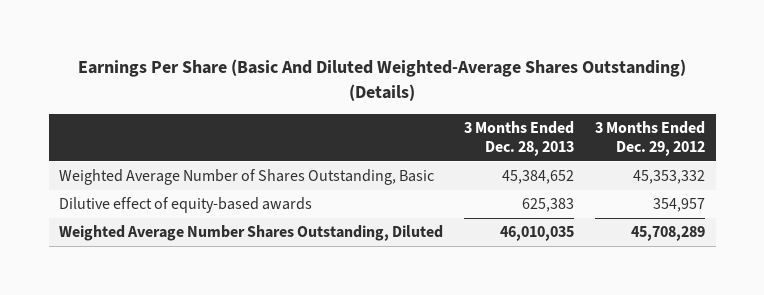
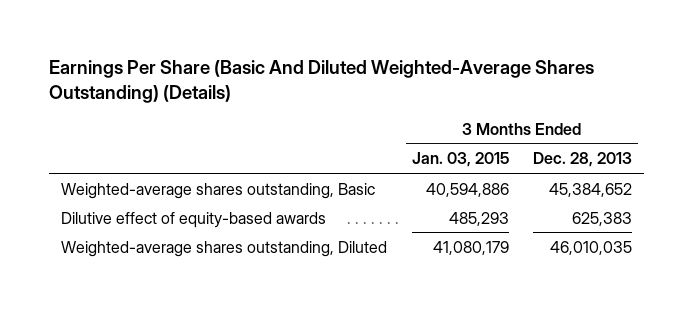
- | 3 Months Ended Dec. 28, 2013 | 3 Months Ended Dec. 29, 2012
+ | 3 Months Ended Jan. 03, 2015 | 3 Months Ended Dec. 28, 2013
- Weighted Average Number of Shares Outstanding, Basic | 45,384,652 | 45,353,332
+ Weighted-average shares outstanding, Basic | 40,594,886 | 45,384,652
- Weighted Average Number Shares Outstanding, Diluted | 46,010,035 | 45,708,289
+ Weighted-average shares outstanding, Diluted | 41,080,179 | 46,010,035

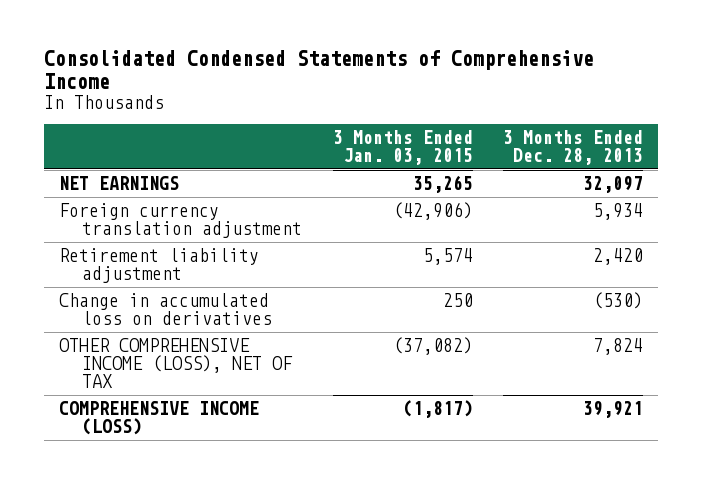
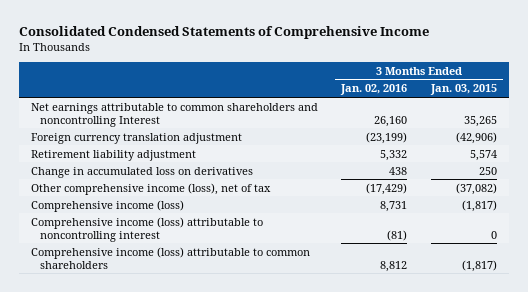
- | 3 Months Ended Jan. 03, 2015 | 3 Months Ended Dec. 28, 2013
+ | 3 Months Ended Jan. 02, 2016 | 3 Months Ended Jan. 03, 2015
- NET EARNINGS | 35,265 | 32,097
+ Net earnings attributable to common shareholders and noncontrolling Interest | 26,160 | 35,265
- OTHER COMPREHENSIVE INCOME (LOSS), NET OF TAX | (37,082) | 7,824
- COMPREHENSIVE INCOME (LOSS) | (1,817) | 39,921
+ Other comprehensive income (loss), net of tax | (17,429) | (37,082)
+ Comprehensive income (loss) | 8,731 | (1,817)
+ Comprehensive income (loss) attributable to noncontrolling interest | (81) | 0
+ Comprehensive income (loss) attributable to common shareholders | 8,812 | (1,817)

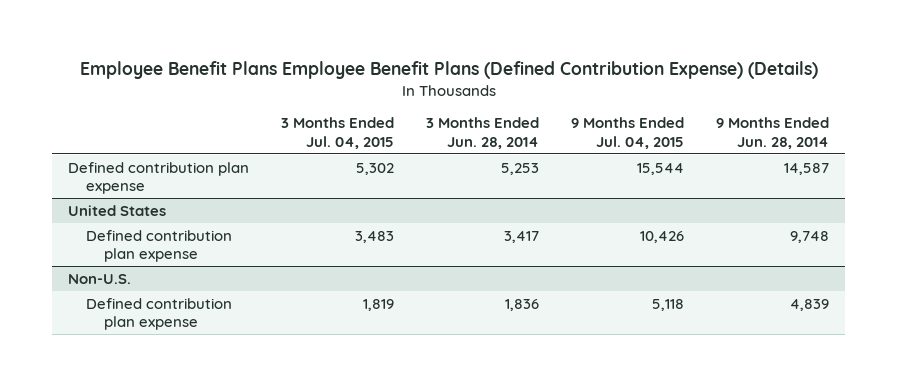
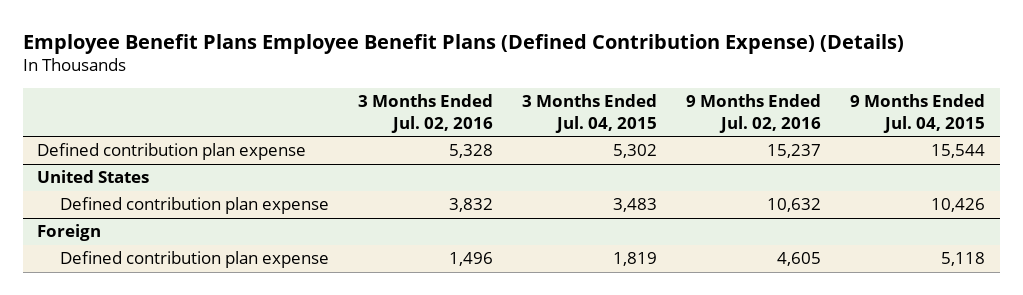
- | 3 Months Ended Jul. 04, 2015 | 3 Months Ended Jun. 28, 2014 | 9 Months Ended Jul. 04, 2015 | 9 Months Ended Jun. 28, 2014
+ | 3 Months Ended Jul. 02, 2016 | 3 Months Ended Jul. 04, 2015 | 9 Months Ended Jul. 02, 2016 | 9 Months Ended Jul. 04, 2015
- Non-U.S.
+ Foreign

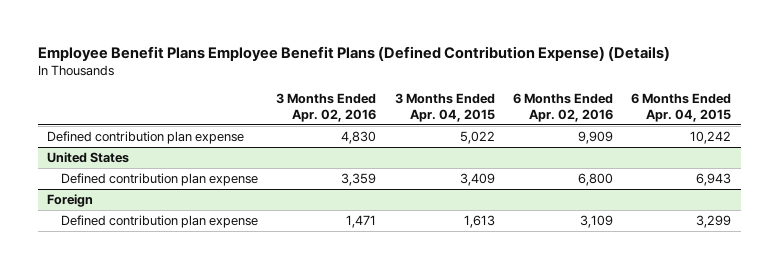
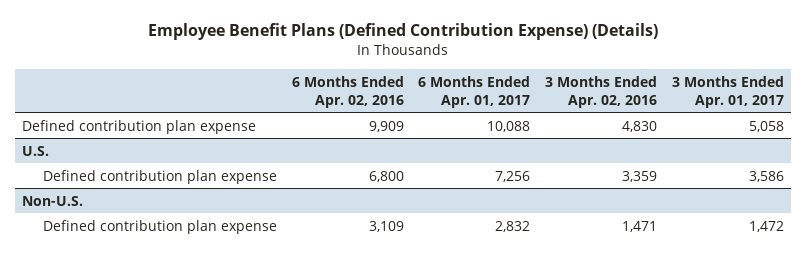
- Employee Benefit Plans Employee Benefit Plans (Defined Contribution Expense) (Details)
+ Employee Benefit Plans (Defined Contribution Expense) (Details)
- | 3 Months Ended Apr. 02, 2016 | 3 Months Ended Apr. 04, 2015 | 6 Months Ended Apr. 02, 2016 | 6 Months Ended Apr. 04, 2015
+ | 6 Months Ended Apr. 02, 2016 | 6 Months Ended Apr. 01, 2017 | 3 Months Ended Apr. 02, 2016 | 3 Months Ended Apr. 01, 2017
- United States
+ U.S.
- Foreign
+ Non-U.S.

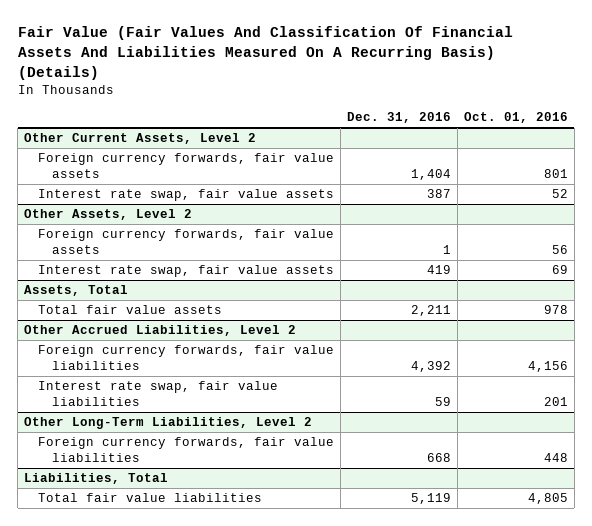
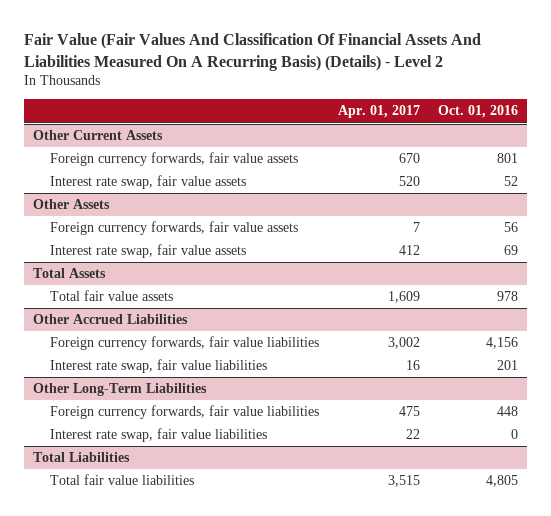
- Fair Value (Fair Values And Classification Of Financial Assets And Liabilities Measured On A Recurring Basis) (Details)
+ Fair Value (Fair Values And Classification Of Financial Assets And Liabilities Measured On A Recurring Basis) (Details) - Level 2
- | Dec. 31, 2016 | Oct. 01, 2016
+ | Apr. 01, 2017 | Oct. 01, 2016
- Other Current Assets, Level 2
+ Other Current Assets
- Other Assets, Level 2
+ Other Assets
- Assets, Total
+ Total Assets
- Other Accrued Liabilities, Level 2
+ Other Accrued Liabilities
- Other Long-Term Liabilities, Level 2
+ Other Long-Term Liabilities
- Liabilities, Total
+ Interest rate swap, fair value liabilities | 22 | 0
+ Total Liabilities

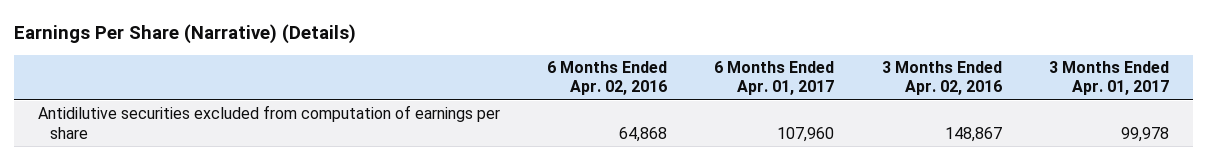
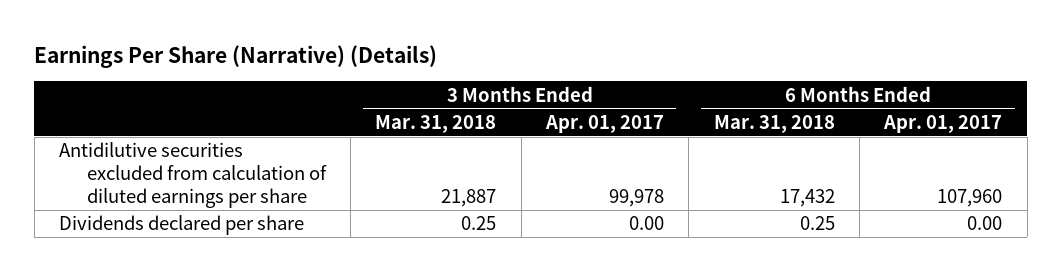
- | 6 Months Ended Apr. 02, 2016 | 6 Months Ended Apr. 01, 2017 | 3 Months Ended Apr. 02, 2016 | 3 Months Ended Apr. 01, 2017
+ | 3 Months Ended Mar. 31, 2018 | 3 Months Ended Apr. 01, 2017 | 6 Months Ended Mar. 31, 2018 | 6 Months Ended Apr. 01, 2017
- Antidilutive securities excluded from computation of earnings per share | 64,868 | 107,960 | 148,867 | 99,978
+ Antidilutive securities excluded from calculation of diluted earnings per share | 21,887 | 99,978 | 17,432 | 107,960
+ Dividends declared per share | 0.25 | 0.00 | 0.25 | 0.00

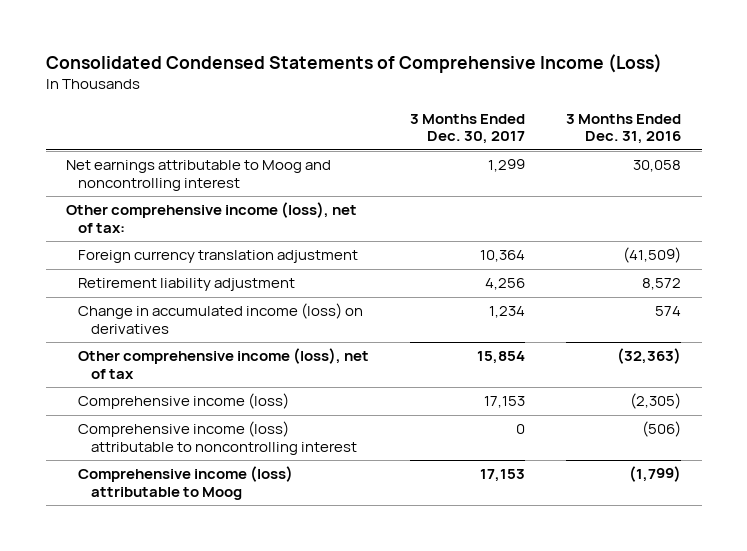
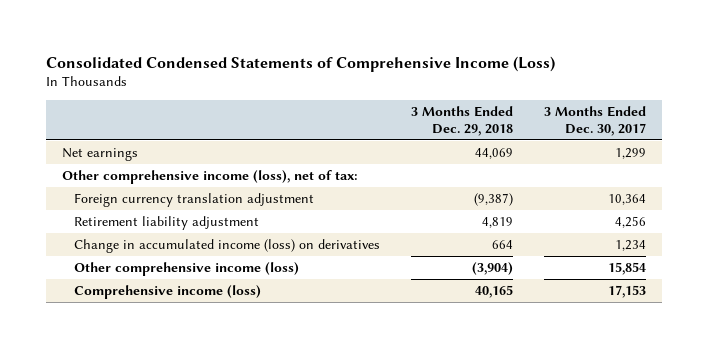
- | 3 Months Ended Dec. 30, 2017 | 3 Months Ended Dec. 31, 2016
+ | 3 Months Ended Dec. 29, 2018 | 3 Months Ended Dec. 30, 2017
- Net earnings attributable to Moog and noncontrolling interest | 1,299 | 30,058
+ Net earnings | 44,069 | 1,299
- Other comprehensive income (loss), net of tax | 15,854 | (32,363)
+ Other comprehensive income (loss) | (3,904) | 15,854
- Comprehensive income (loss) attributable to noncontrolling interest | 0 | (506)
- Comprehensive income (loss) attributable to Moog | 17,153 | (1,799)

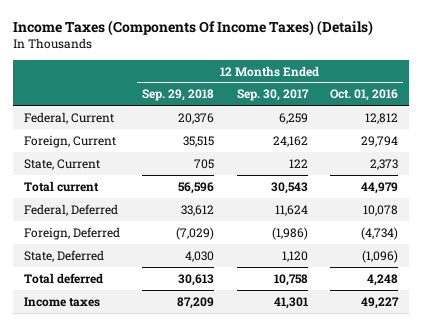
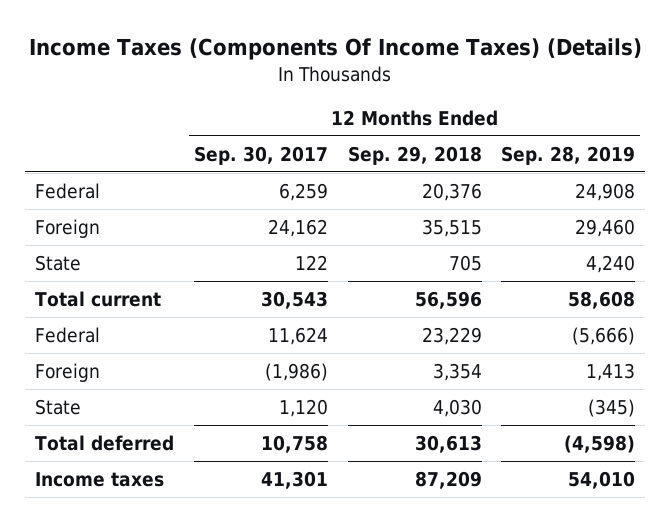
- | 12 Months Ended Sep. 29, 2018 | 12 Months Ended Sep. 30, 2017 | 12 Months Ended Oct. 01, 2016
+ | 12 Months Ended Sep. 30, 2017 | 12 Months Ended Sep. 29, 2018 | 12 Months Ended Sep. 28, 2019
- Federal, Current | 20,376 | 6,259 | 12,812
- Foreign, Current | 35,515 | 24,162 | 29,794
- State, Current | 705 | 122 | 2,373
+ Federal | 6,259 | 20,376 | 24,908
+ Foreign | 24,162 | 35,515 | 29,460
+ State | 122 | 705 | 4,240
- Federal, Deferred | 33,612 | 11,624 | 10,078
- Foreign, Deferred | (7,029) | (1,986) | (4,734)
- State, Deferred | 4,030 | 1,120 | (1,096)
+ Federal | 11,624 | 23,229 | (5,666)
+ Foreign | (1,986) | 3,354 | 1,413
+ State | 1,120 | 4,030 | (345)

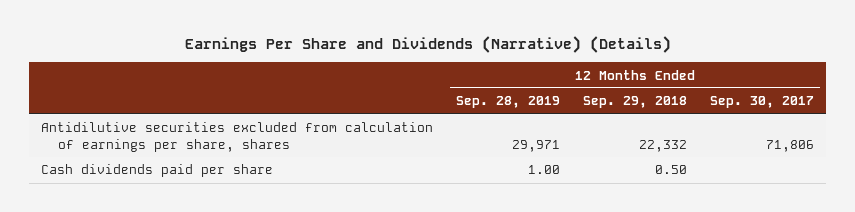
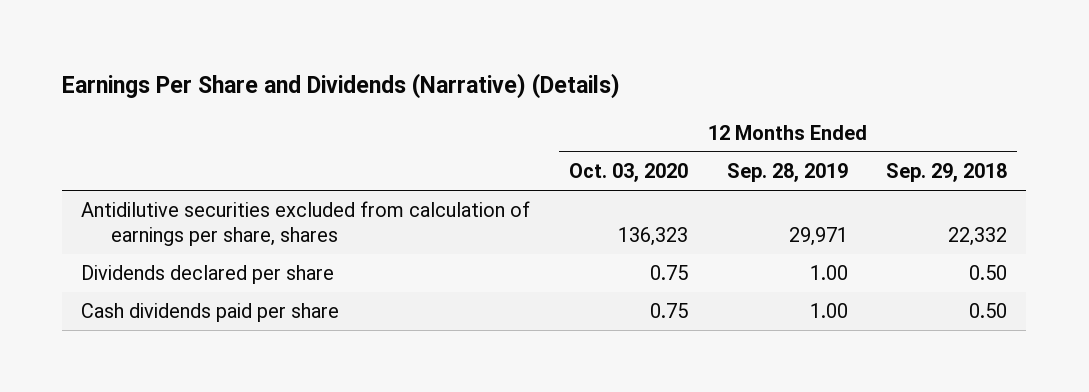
- | 12 Months Ended Sep. 28, 2019 | 12 Months Ended Sep. 29, 2018 | 12 Months Ended Sep. 30, 2017
+ | 12 Months Ended Oct. 03, 2020 | 12 Months Ended Sep. 28, 2019 | 12 Months Ended Sep. 29, 2018
+ Dividends declared per share | 0.75 | 1.00 | 0.50

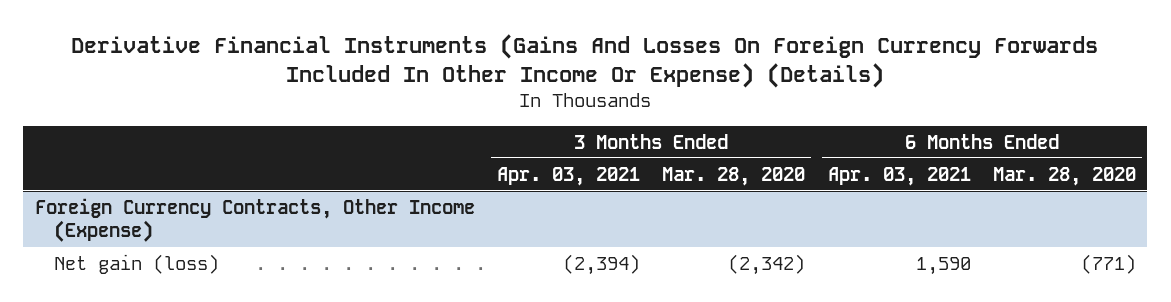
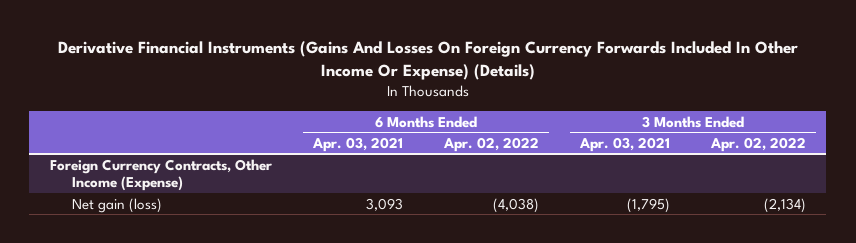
- | 3 Months Ended Apr. 03, 2021 | 3 Months Ended Mar. 28, 2020 | 6 Months Ended Apr. 03, 2021 | 6 Months Ended Mar. 28, 2020
+ | 6 Months Ended Apr. 03, 2021 | 6 Months Ended Apr. 02, 2022 | 3 Months Ended Apr. 03, 2021 | 3 Months Ended Apr. 02, 2022
@ Foreign Currency Contracts, Other Income (Expense)
- Net gain (loss) | (2,394) | (2,342) | 1,590 | (771)
+ Net gain (loss) | 3,093 | (4,038) | (1,795) | (2,134)

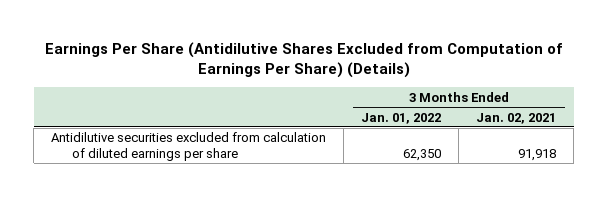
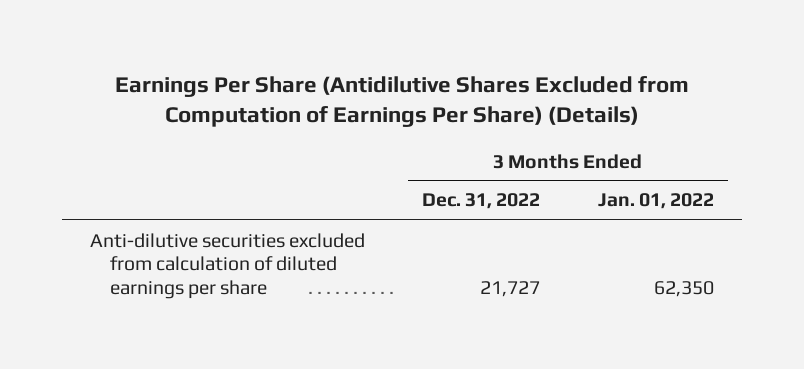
- | 3 Months Ended Jan. 01, 2022 | 3 Months Ended Jan. 02, 2021
+ | 3 Months Ended Dec. 31, 2022 | 3 Months Ended Jan. 01, 2022
- Antidilutive securities excluded from calculation of diluted earnings per share | 62,350 | 91,918
+ Anti-dilutive securities excluded from calculation of diluted earnings per share | 21,727 | 62,350

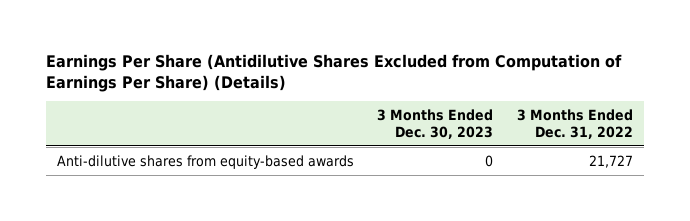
- | 3 Months Ended Dec. 31, 2022 | 3 Months Ended Jan. 01, 2022
+ | 3 Months Ended Dec. 30, 2023 | 3 Months Ended Dec. 31, 2022
- Anti-dilutive securities excluded from calculation of diluted earnings per share | 21,727 | 62,350
+ Anti-dilutive shares from equity-based awards | 0 | 21,727

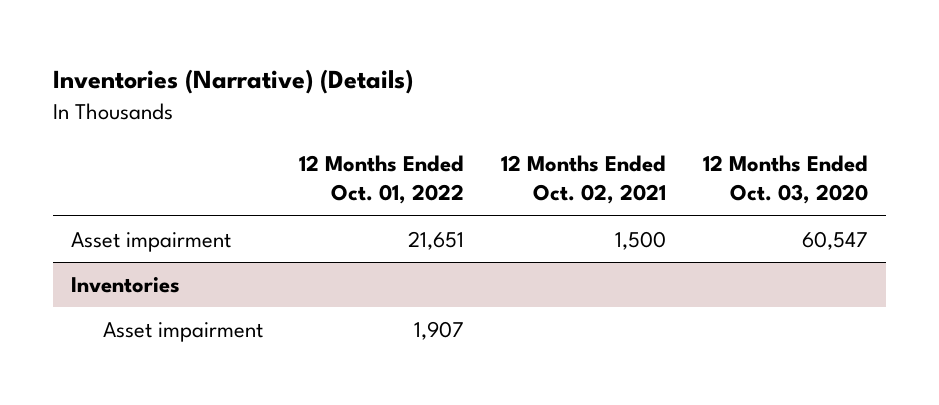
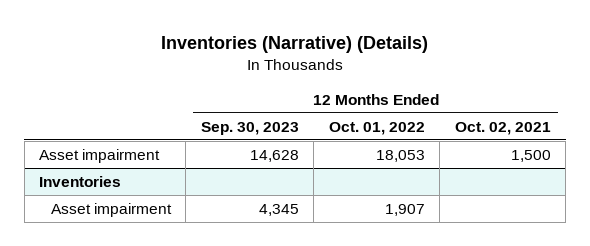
- | 12 Months Ended Oct. 01, 2022 | 12 Months Ended Oct. 02, 2021 | 12 Months Ended Oct. 03, 2020
+ | 12 Months Ended Sep. 30, 2023 | 12 Months Ended Oct. 01, 2022 | 12 Months Ended Oct. 02, 2021
- Asset impairment | 21,651 | 1,500 | 60,547
+ Asset impairment | 14,628 | 18,053 | 1,500

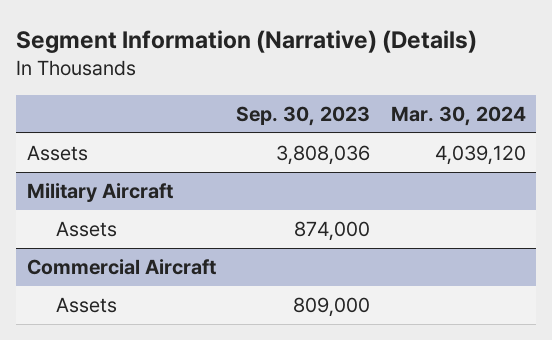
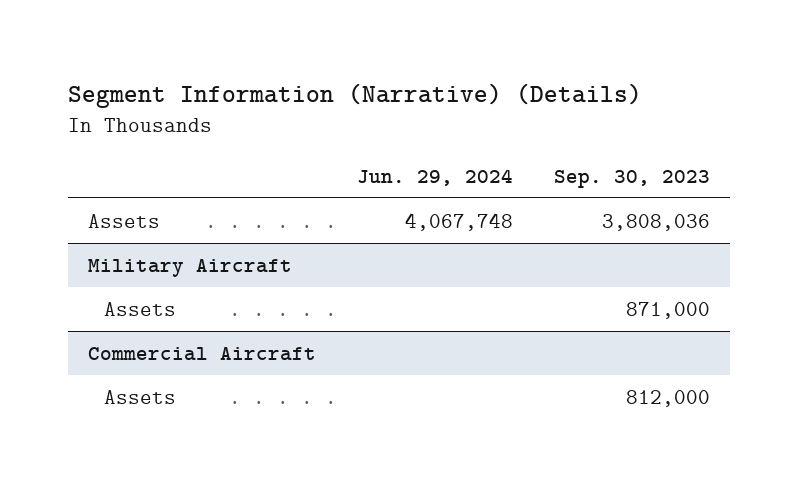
- | Sep. 30, 2023 | Mar. 30, 2024
+ | Jun. 29, 2024 | Sep. 30, 2023
@ Military Aircraft
- Assets | 874,000 |
+ Assets | | 871,000
@ Commercial Aircraft
- Assets | 809,000 |
+ Assets | | 812,000

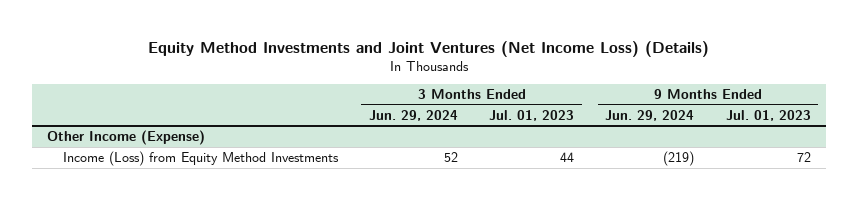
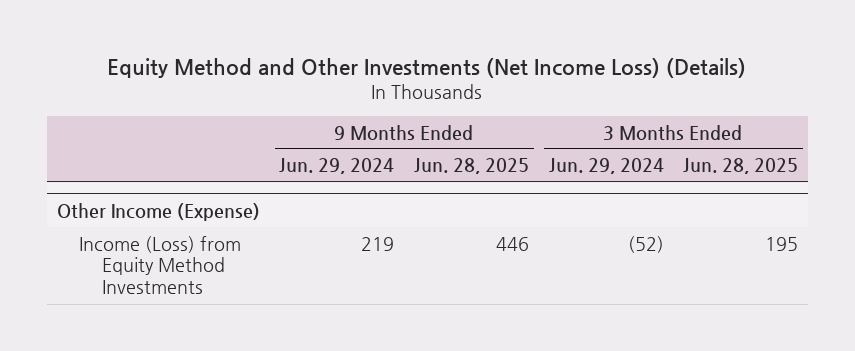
- Equity Method Investments and Joint Ventures (Net Income Loss) (Details)
+ Equity Method and Other Investments (Net Income Loss) (Details)
- | 3 Months Ended Jun. 29, 2024 | 3 Months Ended Jul. 01, 2023 | 9 Months Ended Jun. 29, 2024 | 9 Months Ended Jul. 01, 2023
+ | 9 Months Ended Jun. 29, 2024 | 9 Months Ended Jun. 28, 2025 | 3 Months Ended Jun. 29, 2024 | 3 Months Ended Jun. 28, 2025
@ Other Income (Expense)
- Income (Loss) from Equity Method Investments | 52 | 44 | (219) | 72
+ Income (Loss) from Equity Method Investments | 219 | 446 | (52) | 195

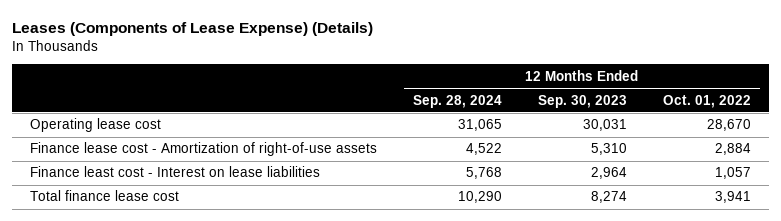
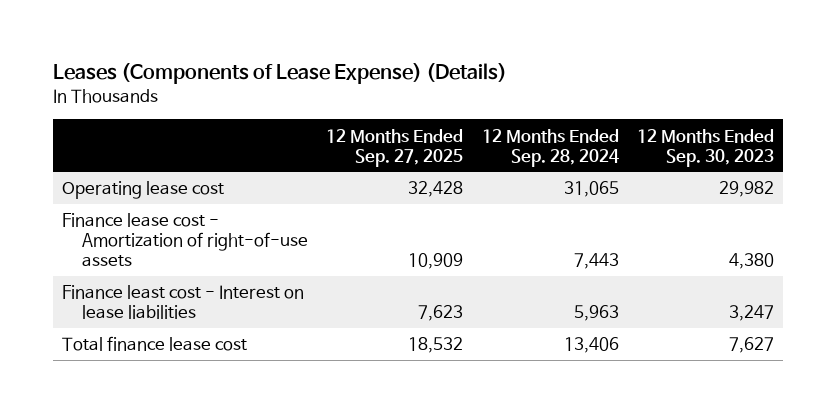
- | 12 Months Ended Sep. 28, 2024 | 12 Months Ended Sep. 30, 2023 | 12 Months Ended Oct. 01, 2022
+ | 12 Months Ended Sep. 27, 2025 | 12 Months Ended Sep. 28, 2024 | 12 Months Ended Sep. 30, 2023
- Operating lease cost | 31,065 | 30,031 | 28,670
- Finance lease cost - Amortization of right-of-use assets | 4,522 | 5,310 | 2,884
- Finance least cost - Interest on lease liabilities | 5,768 | 2,964 | 1,057
- Total finance lease cost | 10,290 | 8,274 | 3,941
+ Operating lease cost | 32,428 | 31,065 | 29,982
+ Finance lease cost - Amortization of right-of-use assets | 10,909 | 7,443 | 4,380
+ Finance least cost - Interest on lease liabilities | 7,623 | 5,963 | 3,247
+ Total finance lease cost | 18,532 | 13,406 | 7,627

